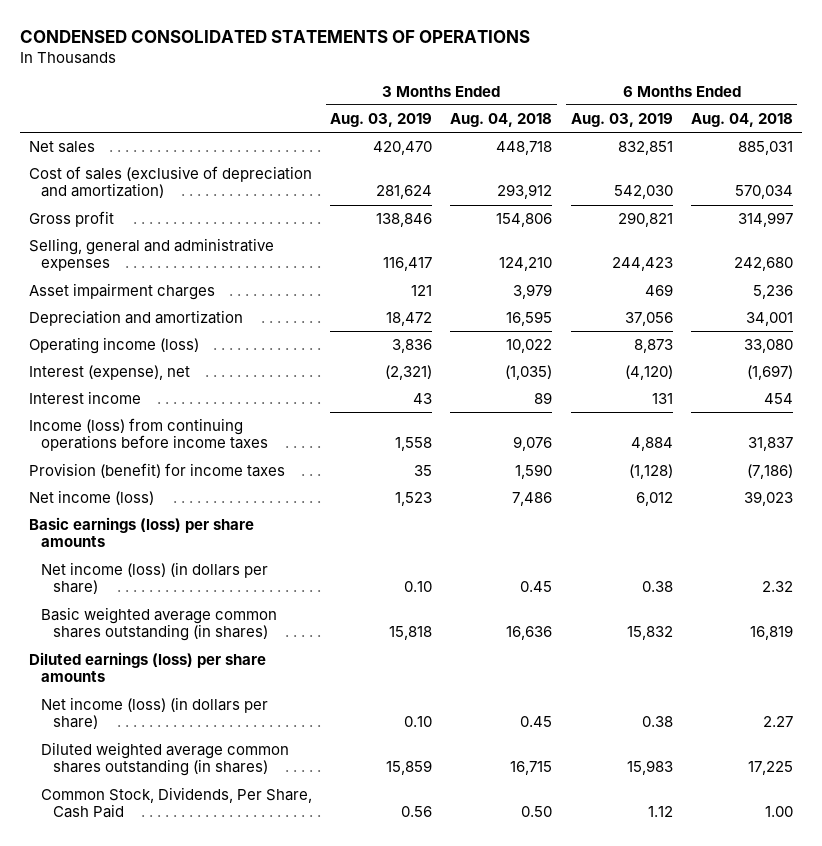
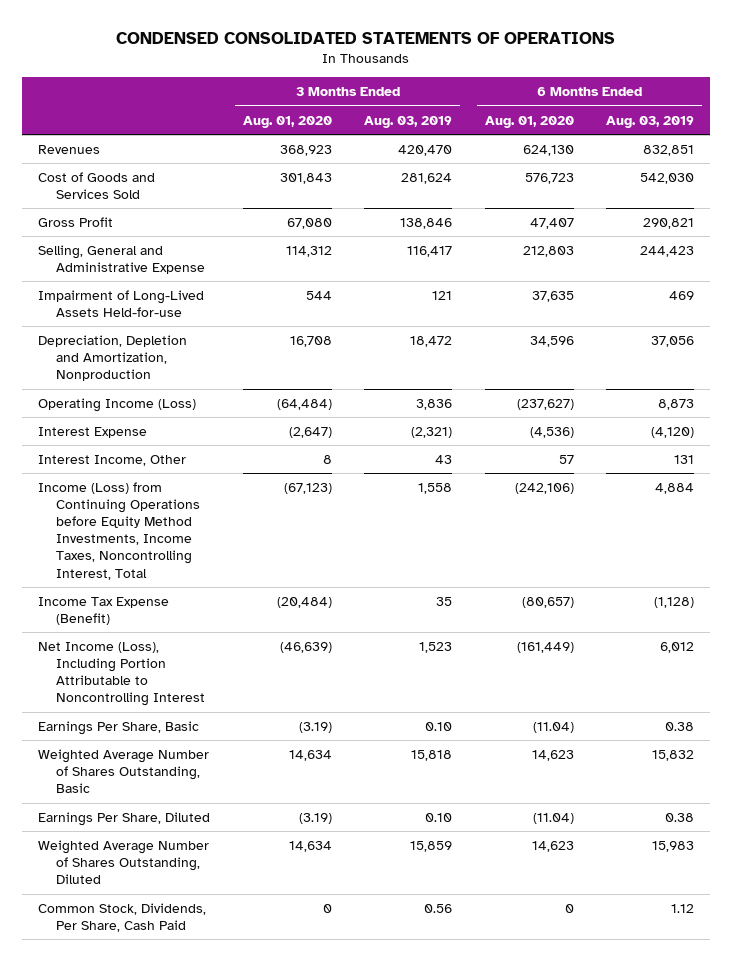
- | 3 Months Ended Aug. 03, 2019 | 3 Months Ended Aug. 04, 2018 | 6 Months Ended Aug. 03, 2019 | 6 Months Ended Aug. 04, 2018
+ | 3 Months Ended Aug. 01, 2020 | 3 Months Ended Aug. 03, 2019 | 6 Months Ended Aug. 01, 2020 | 6 Months Ended Aug. 03, 2019
- Net sales | 420,470 | 448,718 | 832,851 | 885,031
- Cost of sales (exclusive of depreciation and amortization) | 281,624 | 293,912 | 542,030 | 570,034
- Gross profit | 138,846 | 154,806 | 290,821 | 314,997
- Selling, general and administrative expenses | 116,417 | 124,210 | 244,423 | 242,680
- Asset impairment charges | 121 | 3,979 | 469 | 5,236
- Depreciation and amortization | 18,472 | 16,595 | 37,056 | 34,001
- Operating income (loss) | 3,836 | 10,022 | 8,873 | 33,080
- Interest (expense), net | (2,321) | (1,035) | (4,120) | (1,697)
- Interest income | 43 | 89 | 131 | 454
- Income (loss) from continuing operations before income taxes | 1,558 | 9,076 | 4,884 | 31,837
- Provision (benefit) for income taxes | 35 | 1,590 | (1,128) | (7,186)
- Net income (loss) | 1,523 | 7,486 | 6,012 | 39,023
- Basic earnings (loss) per share amounts
- Net income (loss) (in dollars per share) | 0.10 | 0.45 | 0.38 | 2.32
- Basic weighted average common shares outstanding (in shares) | 15,818 | 16,636 | 15,832 | 16,819
- Diluted earnings (loss) per share amounts
- Net income (loss) (in dollars per share) | 0.10 | 0.45 | 0.38 | 2.27
- Diluted weighted average common shares outstanding (in shares) | 15,859 | 16,715 | 15,983 | 17,225
+ Revenues | 368,923 | 420,470 | 624,130 | 832,851
+ Cost of Goods and Services Sold | 301,843 | 281,624 | 576,723 | 542,030
+ Gross Profit | 67,080 | 138,846 | 47,407 | 290,821
+ Selling, General and Administrative Expense | 114,312 | 116,417 | 212,803 | 244,423
+ Impairment of Long-Lived Assets Held-for-use | 544 | 121 | 37,635 | 469
+ Depreciation, Depletion and Amortization, Nonproduction | 16,708 | 18,472 | 34,596 | 37,056
+ Operating Income (Loss) | (64,484) | 3,836 | (237,627) | 8,873
+ Interest Expense | (2,647) | (2,321) | (4,536) | (4,120)
+ Interest Income, Other | 8 | 43 | 57 | 131
+ Income (Loss) from Continuing Operations before Equity Method Investments, Income Taxes, Noncontrolling Interest, Total | (67,123) | 1,558 | (242,106) | 4,884
+ Income Tax Expense (Benefit) | (20,484) | 35 | (80,657) | (1,128)
+ Net Income (Loss), Including Portion Attributable to Noncontrolling Interest | (46,639) | 1,523 | (161,449) | 6,012
+ Earnings Per Share, Basic | (3.19) | 0.10 | (11.04) | 0.38
+ Weighted Average Number of Shares Outstanding, Basic | 14,634 | 15,818 | 14,623 | 15,832
+ Earnings Per Share, Diluted | (3.19) | 0.10 | (11.04) | 0.38
+ Weighted Average Number of Shares Outstanding, Diluted | 14,634 | 15,859 | 14,623 | 15,983

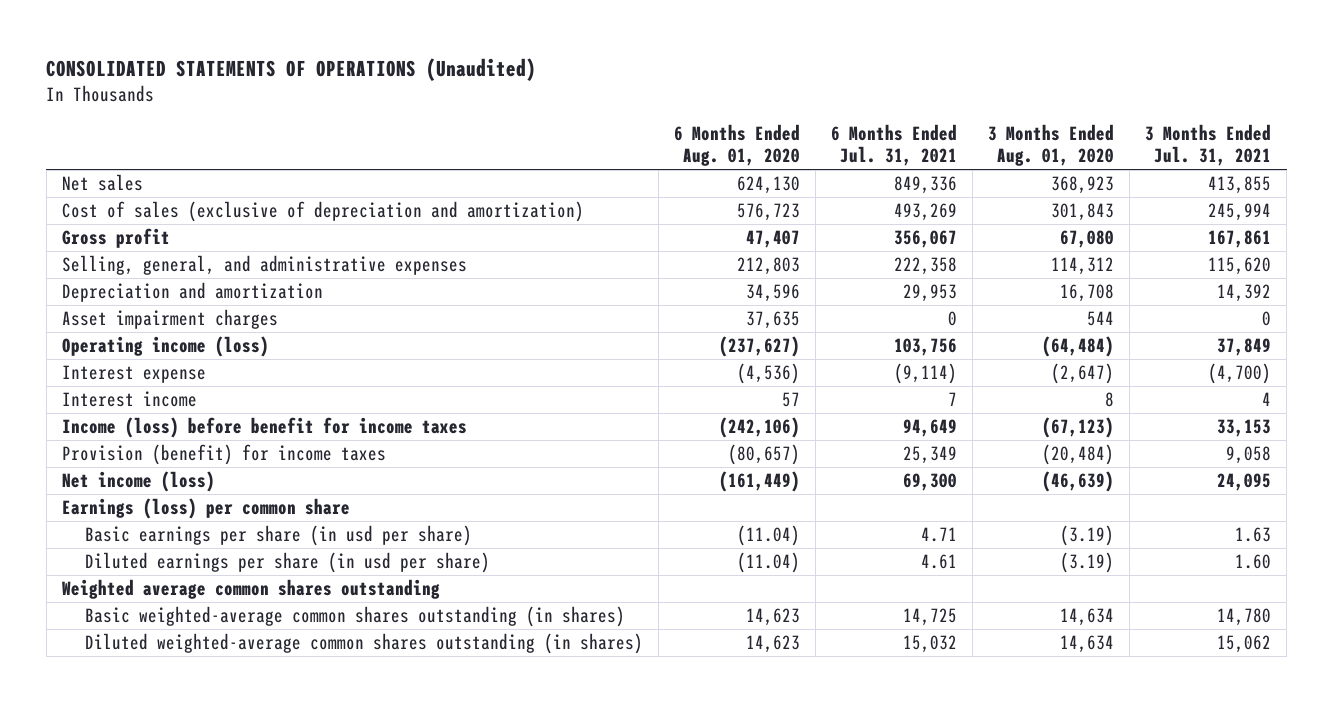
- CONDENSED CONSOLIDATED STATEMENTS OF OPERATIONS
+ CONSOLIDATED STATEMENTS OF OPERATIONS (Unaudited)
- | 3 Months Ended Aug. 01, 2020 | 3 Months Ended Aug. 03, 2019 | 6 Months Ended Aug. 01, 2020 | 6 Months Ended Aug. 03, 2019
+ | 6 Months Ended Aug. 01, 2020 | 6 Months Ended Jul. 31, 2021 | 3 Months Ended Aug. 01, 2020 | 3 Months Ended Jul. 31, 2021
- Revenues | 368,923 | 420,470 | 624,130 | 832,851
- Cost of Goods and Services Sold | 301,843 | 281,624 | 576,723 | 542,030
- Gross Profit | 67,080 | 138,846 | 47,407 | 290,821
- Selling, General and Administrative Expense | 114,312 | 116,417 | 212,803 | 244,423
- Impairment of Long-Lived Assets Held-for-use | 544 | 121 | 37,635 | 469
- Depreciation, Depletion and Amortization, Nonproduction | 16,708 | 18,472 | 34,596 | 37,056
- Operating Income (Loss) | (64,484) | 3,836 | (237,627) | 8,873
- Interest Expense | (2,647) | (2,321) | (4,536) | (4,120)
- Interest Income, Other | 8 | 43 | 57 | 131
- Income (Loss) from Continuing Operations before Equity Method Investments, Income Taxes, Noncontrolling Interest, Total | (67,123) | 1,558 | (242,106) | 4,884
- Income Tax Expense (Benefit) | (20,484) | 35 | (80,657) | (1,128)
- Net Income (Loss), Including Portion Attributable to Noncontrolling Interest | (46,639) | 1,523 | (161,449) | 6,012
- Earnings Per Share, Basic | (3.19) | 0.10 | (11.04) | 0.38
- Weighted Average Number of Shares Outstanding, Basic | 14,634 | 15,818 | 14,623 | 15,832
- Earnings Per Share, Diluted | (3.19) | 0.10 | (11.04) | 0.38
- Weighted Average Number of Shares Outstanding, Diluted | 14,634 | 15,859 | 14,623 | 15,983
- Common Stock, Dividends, Per Share, Cash Paid | 0 | 0.56 | 0 | 1.12
+ Net sales | 624,130 | 849,336 | 368,923 | 413,855
+ Cost of sales (exclusive of depreciation and amortization) | 576,723 | 493,269 | 301,843 | 245,994
+ Gross profit | 47,407 | 356,067 | 67,080 | 167,861
+ Selling, general, and administrative expenses | 212,803 | 222,358 | 114,312 | 115,620
+ Depreciation and amortization | 34,596 | 29,953 | 16,708 | 14,392
+ Asset impairment charges | 37,635 | 0 | 544 | 0
+ Operating income (loss) | (237,627) | 103,756 | (64,484) | 37,849
+ Interest expense | (4,536) | (9,114) | (2,647) | (4,700)
+ Interest income | 57 | 7 | 8 | 4
+ Income (loss) before benefit for income taxes | (242,106) | 94,649 | (67,123) | 33,153
+ Provision (benefit) for income taxes | (80,657) | 25,349 | (20,484) | 9,058
+ Net income (loss) | (161,449) | 69,300 | (46,639) | 24,095
+ Earnings (loss) per common share
+ Basic earnings per share (in usd per share) | (11.04) | 4.71 | (3.19) | 1.63
+ Diluted earnings per share (in usd per share) | (11.04) | 4.61 | (3.19) | 1.60
+ Weighted average common shares outstanding
+ Basic weighted-average common shares outstanding (in shares) | 14,623 | 14,725 | 14,634 | 14,780
+ Diluted weighted-average common shares outstanding (in shares) | 14,623 | 15,032 | 14,634 | 15,062

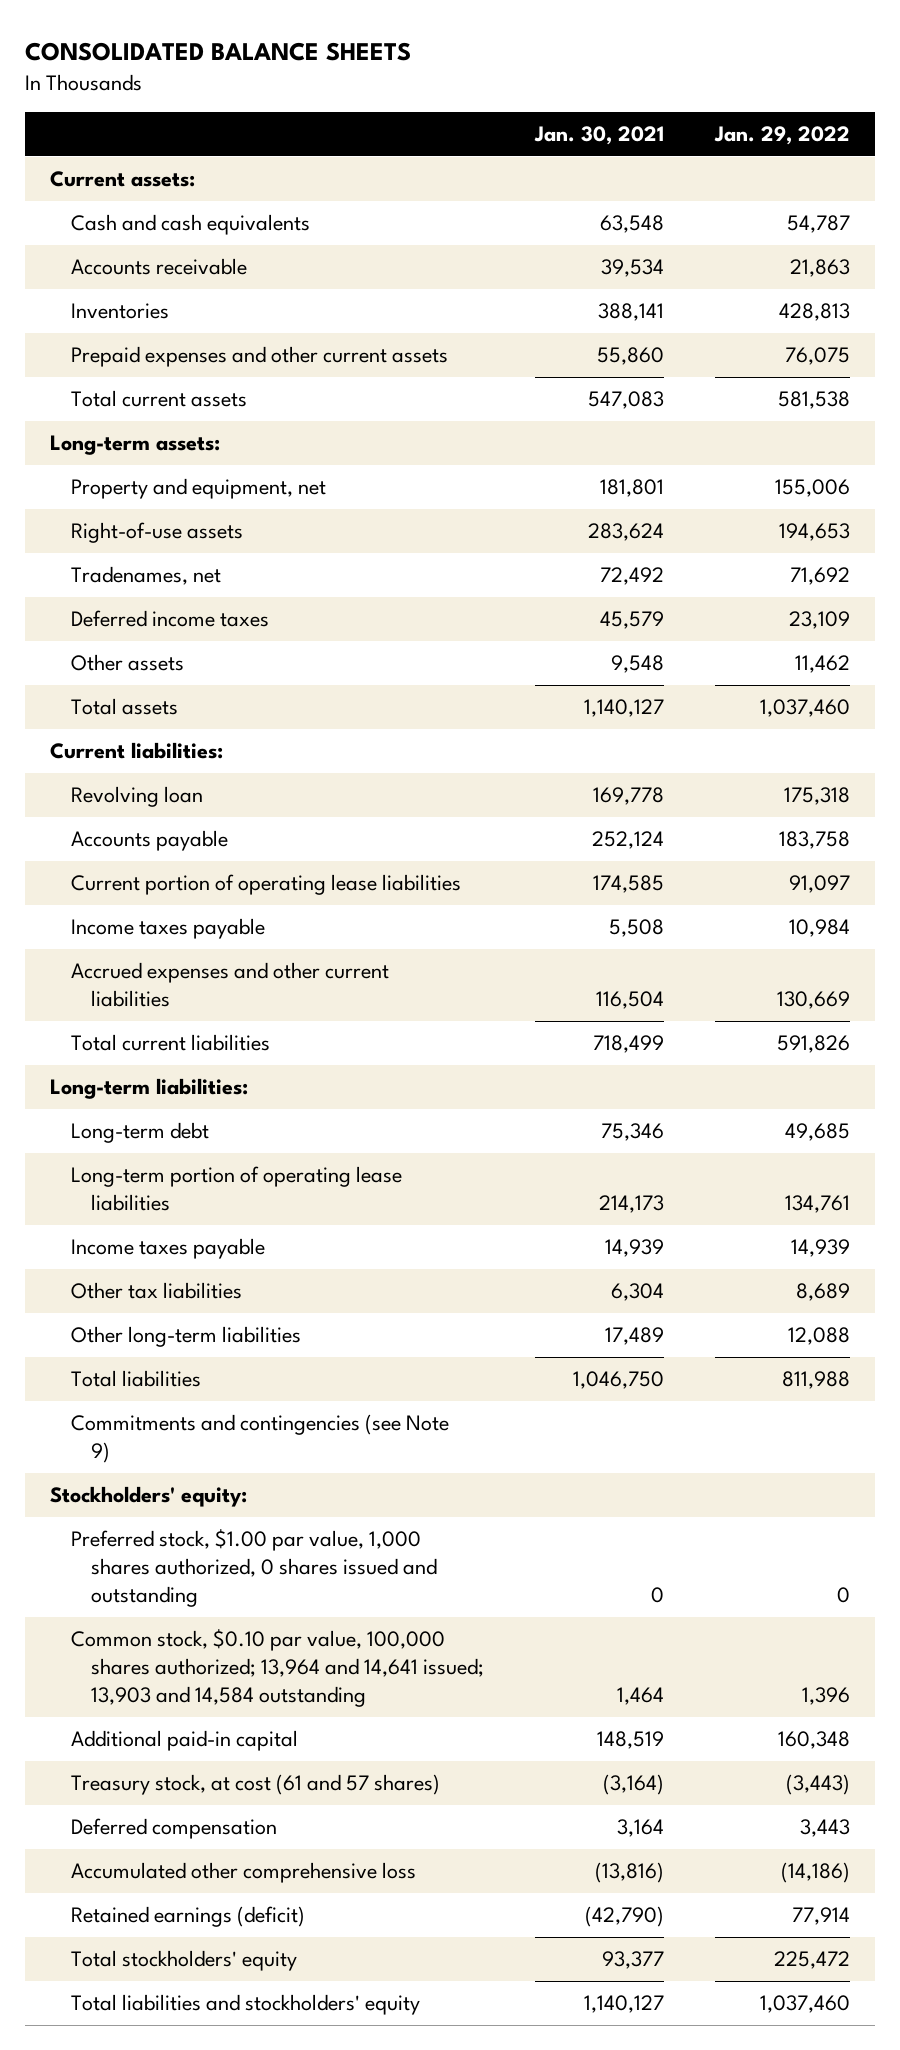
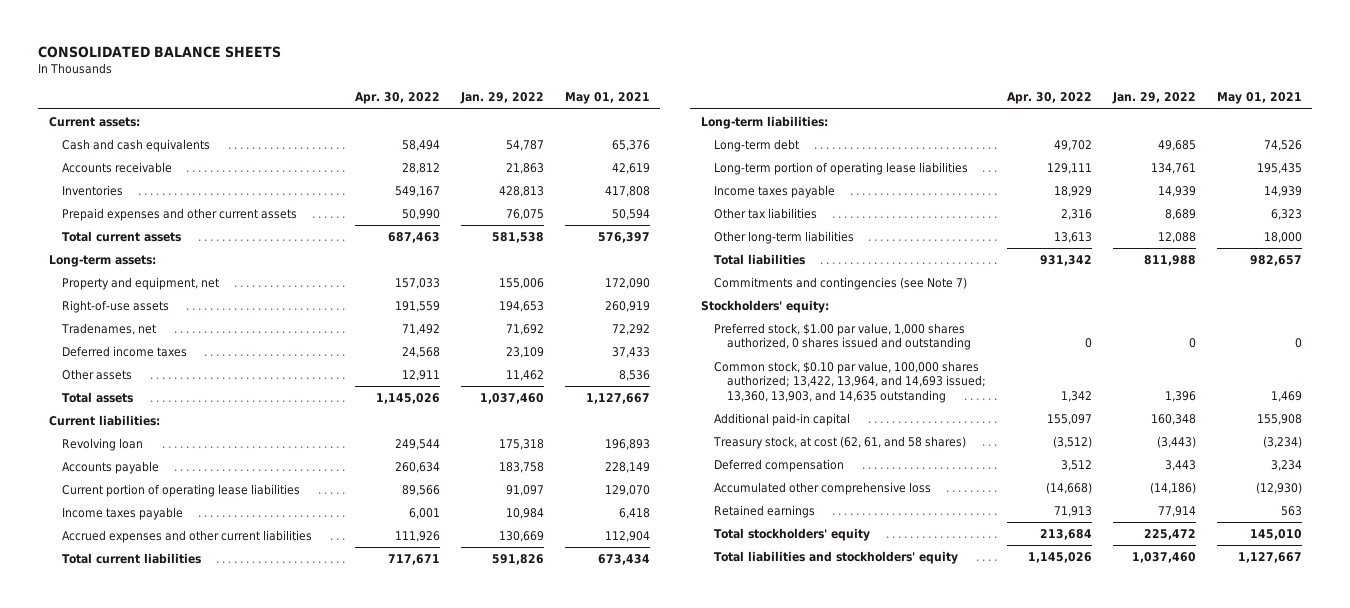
- | Jan. 30, 2021 | Jan. 29, 2022
+ | Apr. 30, 2022 | Jan. 29, 2022 | May 01, 2021
- Commitments and contingencies (see Note 9)
+ Commitments and contingencies (see Note 7)
- Common stock, $0.10 par value, 100,000 shares authorized; 13,964 and 14,641 issued; 13,903 and 14,584 outstanding | 1,464 | 1,396
+ Common stock, $0.10 par value, 100,000 shares authorized; 13,422, 13,964, and 14,693 issued; 13,360, 13,903, and 14,635 outstanding | 1,342 | 1,396 | 1,469
- Treasury stock, at cost (61 and 57 shares) | (3,164) | (3,443)
+ Treasury stock, at cost (62, 61, and 58 shares) | (3,512) | (3,443) | (3,234)
- Retained earnings (deficit) | (42,790) | 77,914
+ Retained earnings | 71,913 | 77,914 | 563

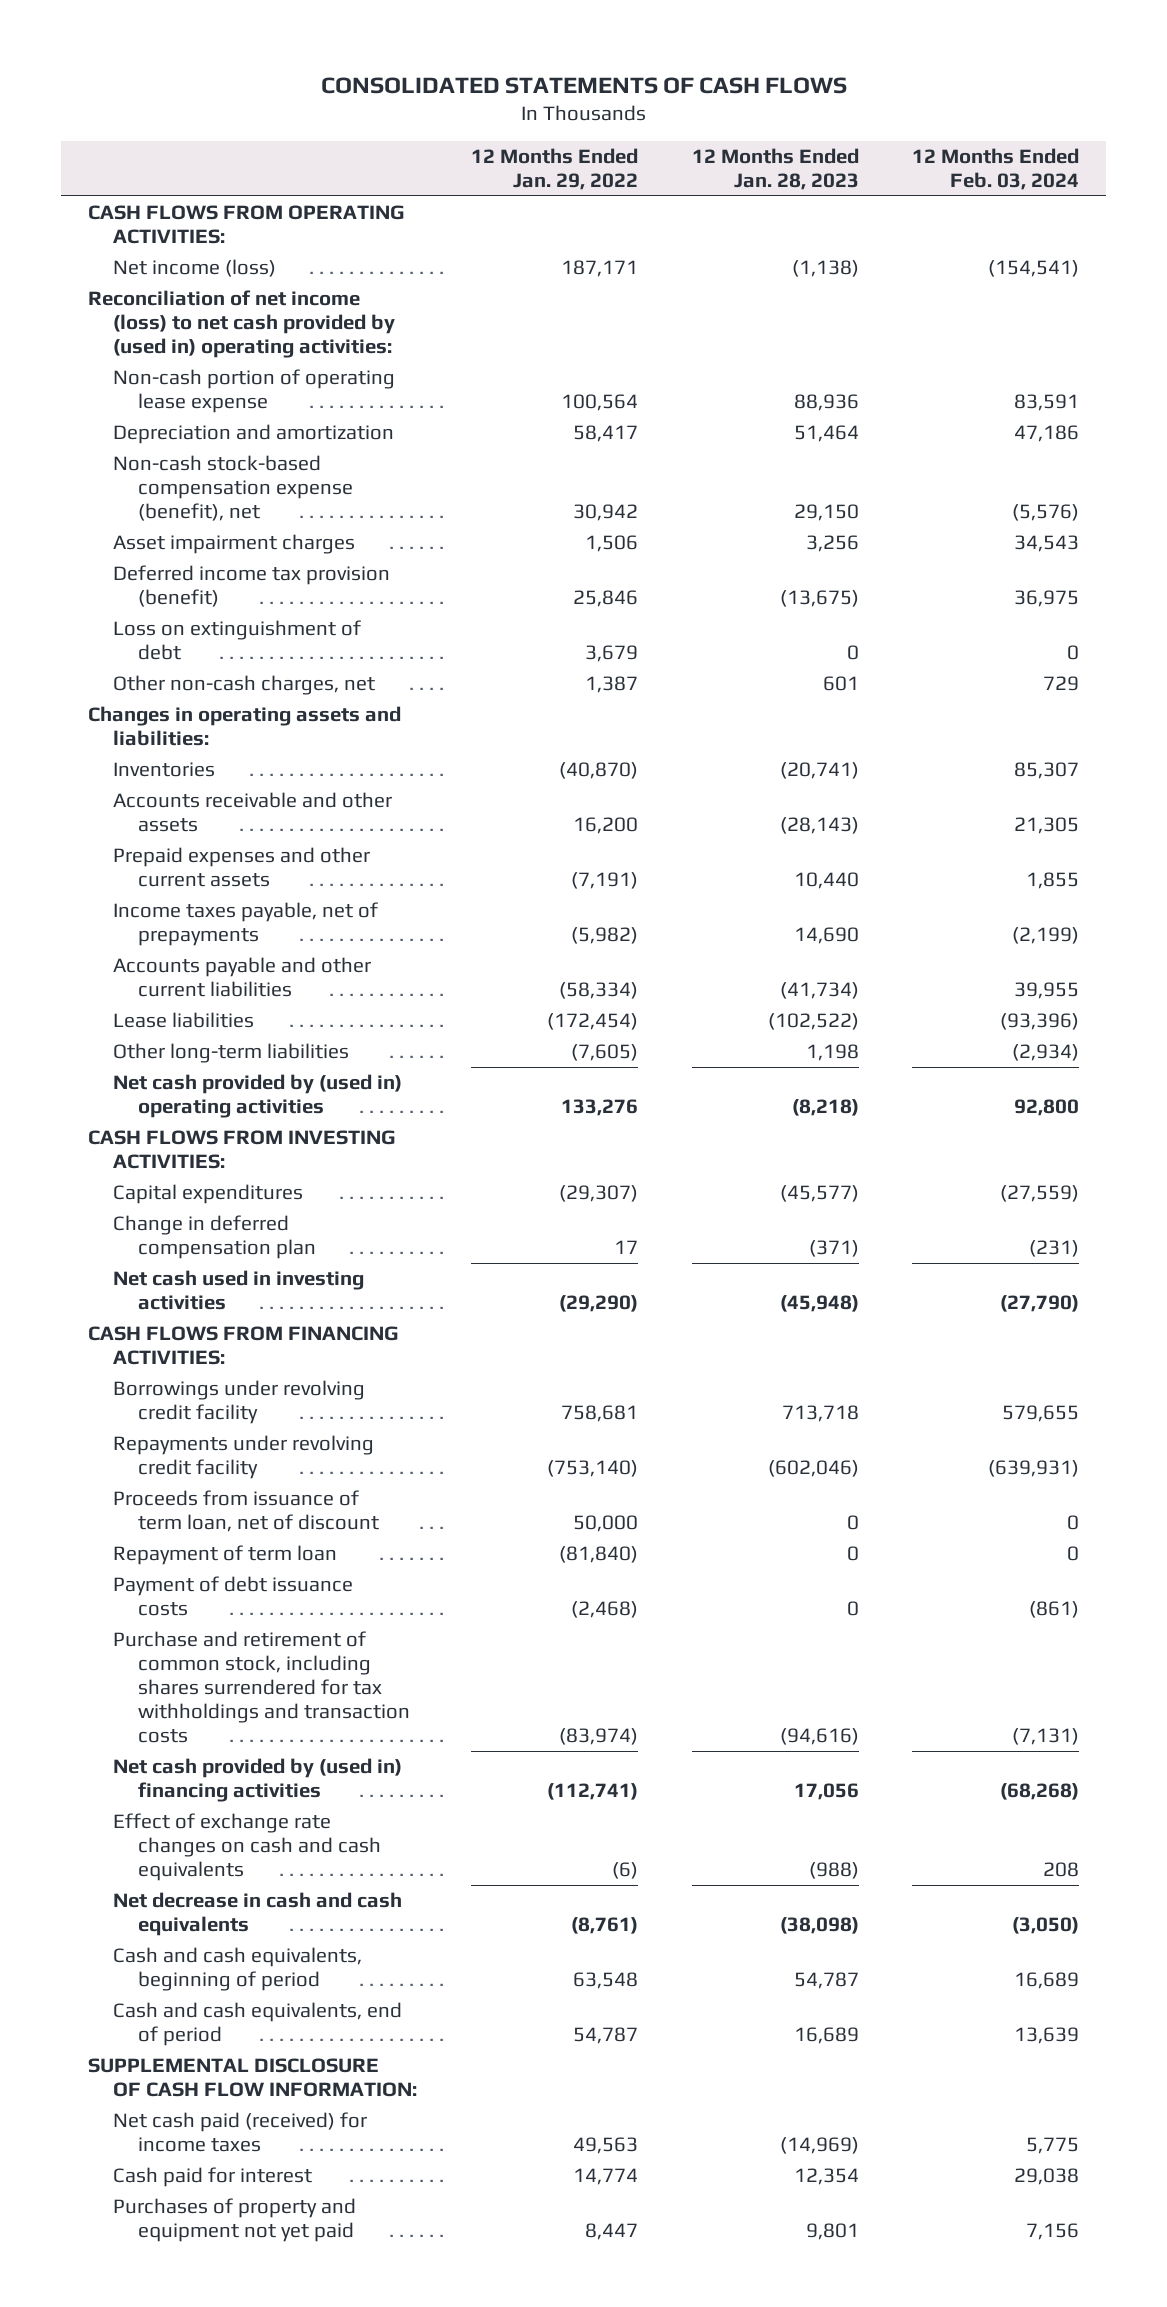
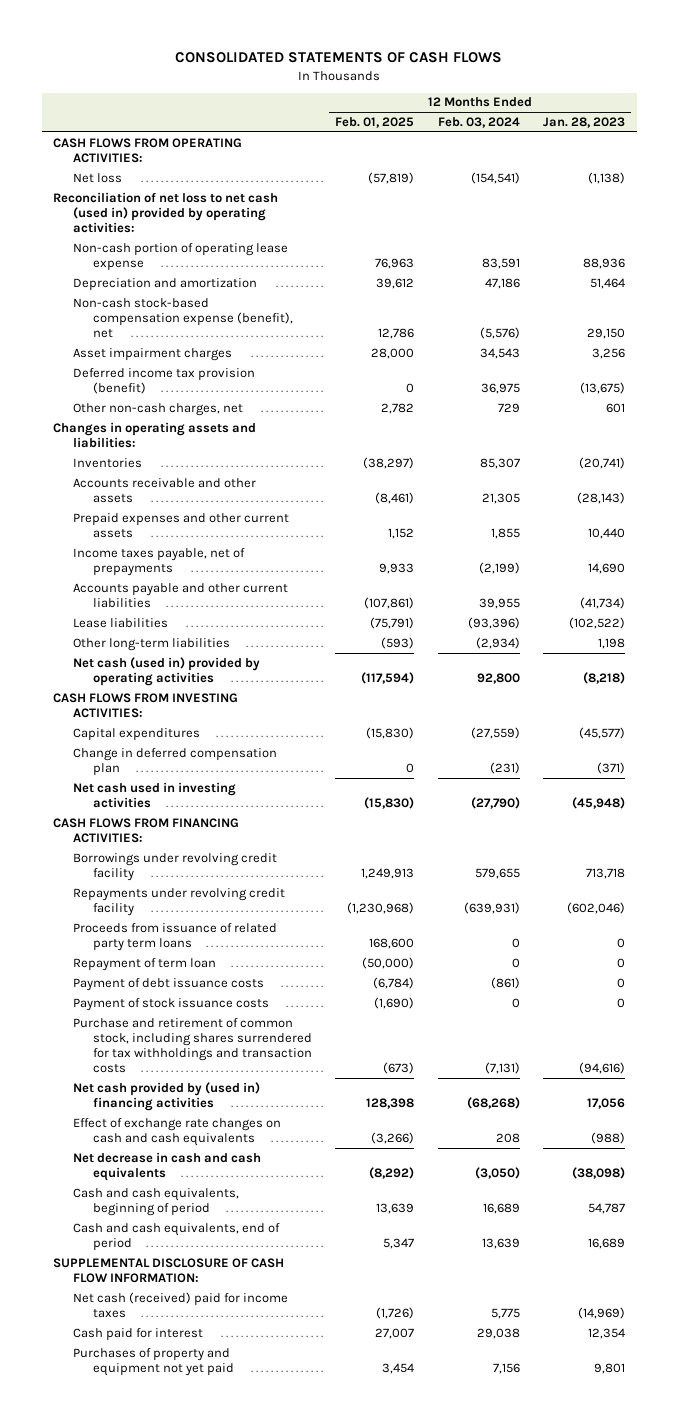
- | 12 Months Ended Jan. 29, 2022 | 12 Months Ended Jan. 28, 2023 | 12 Months Ended Feb. 03, 2024
+ | 12 Months Ended Feb. 01, 2025 | 12 Months Ended Feb. 03, 2024 | 12 Months Ended Jan. 28, 2023
- Net income (loss) | 187,171 | (1,138) | (154,541)
- Reconciliation of net income (loss) to net cash provided by (used in) operating activities:
+ Net loss | (57,819) | (154,541) | (1,138)
+ Reconciliation of net loss to net cash (used in) provided by operating activities:
- Loss on extinguishment of debt | 3,679 | 0 | 0
- Net cash provided by (used in) operating activities | 133,276 | (8,218) | 92,800
+ Net cash (used in) provided by operating activities | (117,594) | 92,800 | (8,218)
- Proceeds from issuance of term loan, net of discount | 50,000 | 0 | 0
+ Proceeds from issuance of related party term loans | 168,600 | 0 | 0
+ Payment of stock issuance costs | (1,690) | 0 | 0
- Net cash paid (received) for income taxes | 49,563 | (14,969) | 5,775
+ Net cash (received) paid for income taxes | (1,726) | 5,775 | (14,969)

